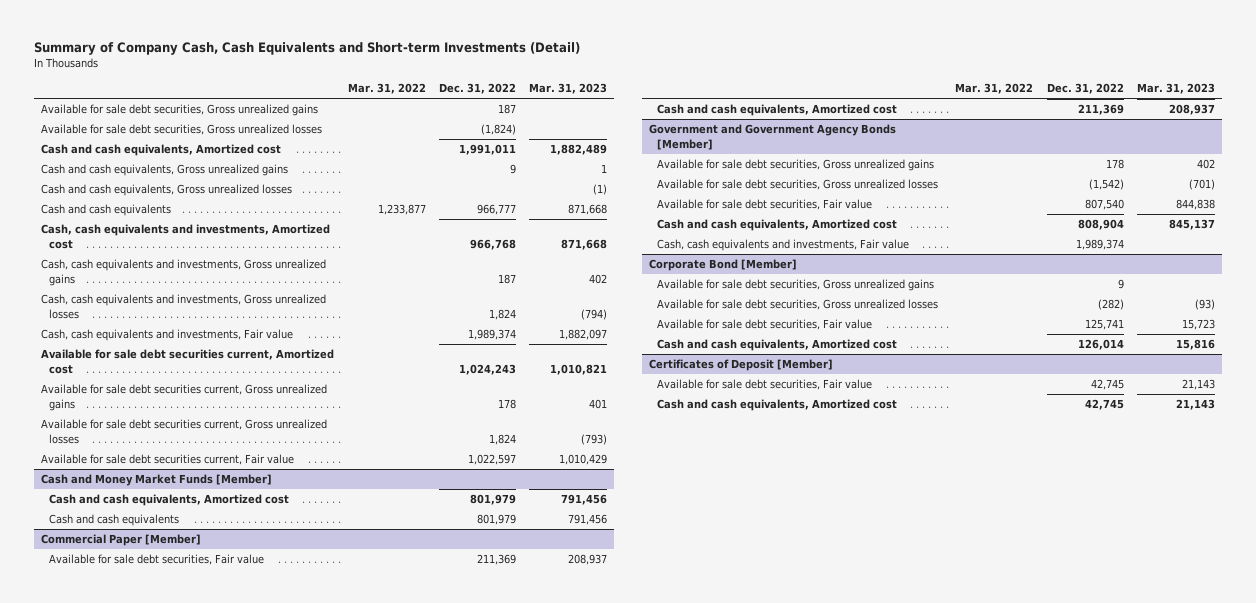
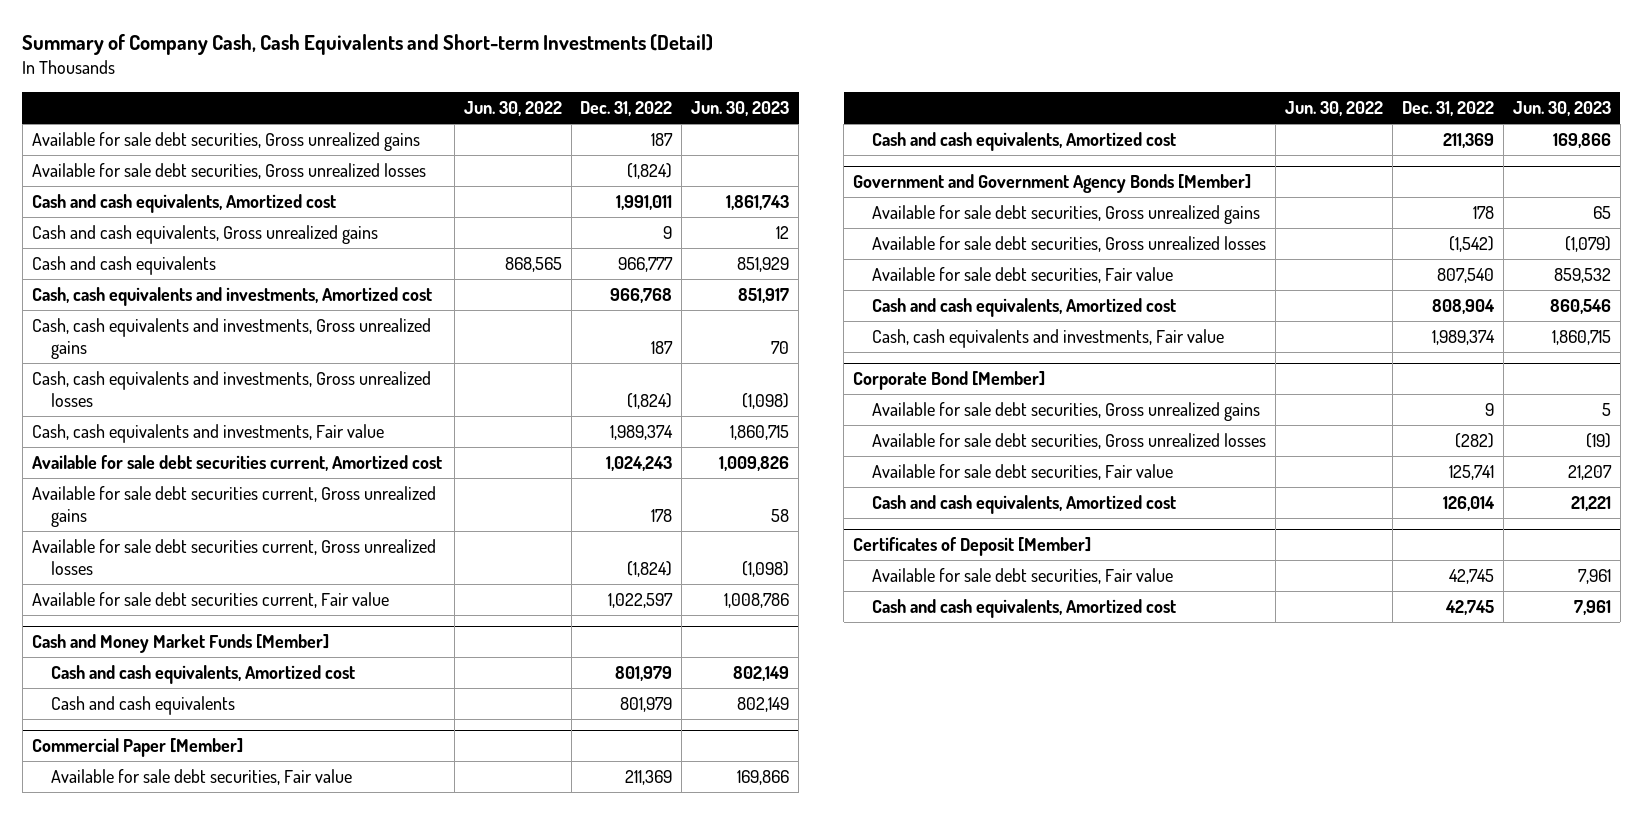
- | Mar. 31, 2022 | Dec. 31, 2022 | Mar. 31, 2023
+ | Jun. 30, 2022 | Dec. 31, 2022 | Jun. 30, 2023
- Cash and cash equivalents, Gross unrealized losses | | | (1)
- Cash, cash equivalents and investments, Gross unrealized losses | | 1,824 | (794)
+ Cash, cash equivalents and investments, Gross unrealized losses | | (1,824) | (1,098)
- Available for sale debt securities current, Gross unrealized losses | | 1,824 | (793)
+ Available for sale debt securities current, Gross unrealized losses | | (1,824) | (1,098)

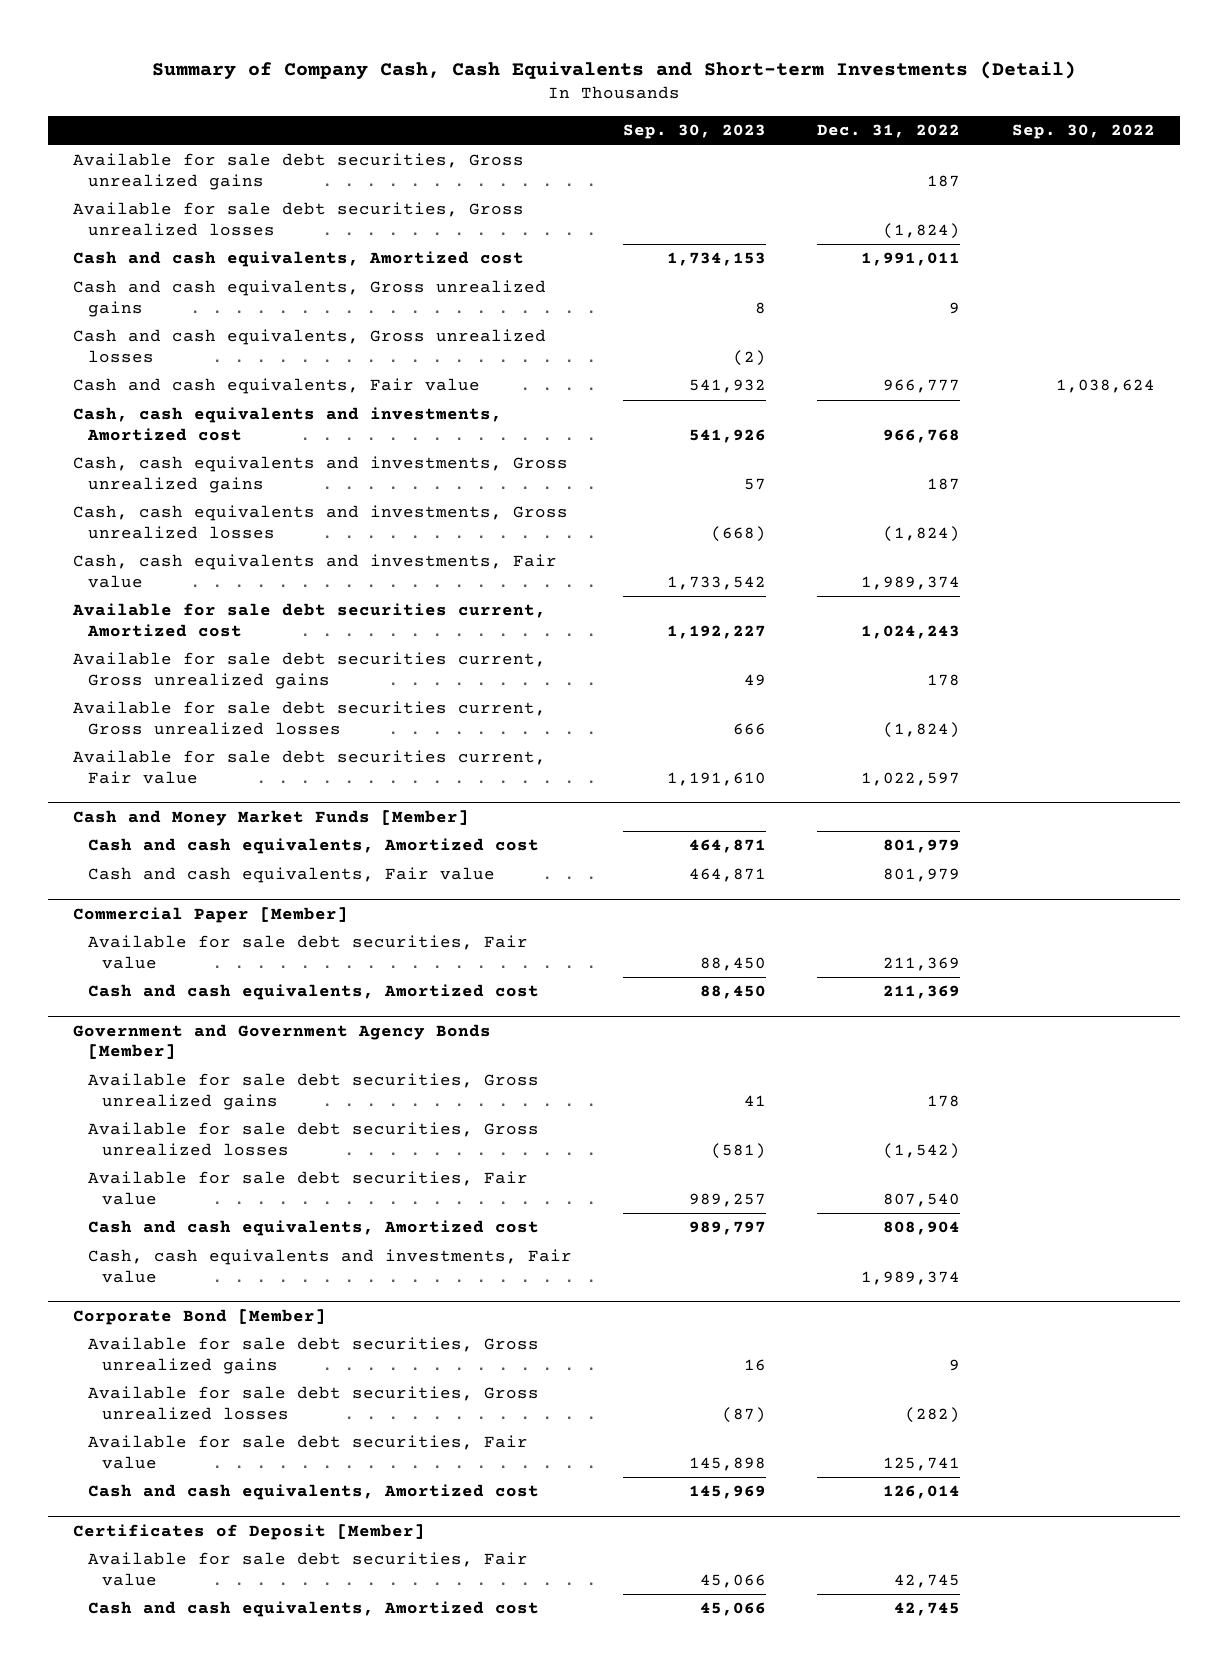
- | Jun. 30, 2022 | Dec. 31, 2022 | Jun. 30, 2023
+ | Sep. 30, 2023 | Dec. 31, 2022 | Sep. 30, 2022
- Cash and cash equivalents | 868,565 | 966,777 | 851,929
+ Cash and cash equivalents, Gross unrealized losses | (2) | |
+ Cash and cash equivalents, Fair value | 541,932 | 966,777 | 1,038,624
@ Cash and Money Market Funds [Member]
- Cash and cash equivalents | | 801,979 | 802,149
+ Cash and cash equivalents, Fair value | 464,871 | 801,979 |

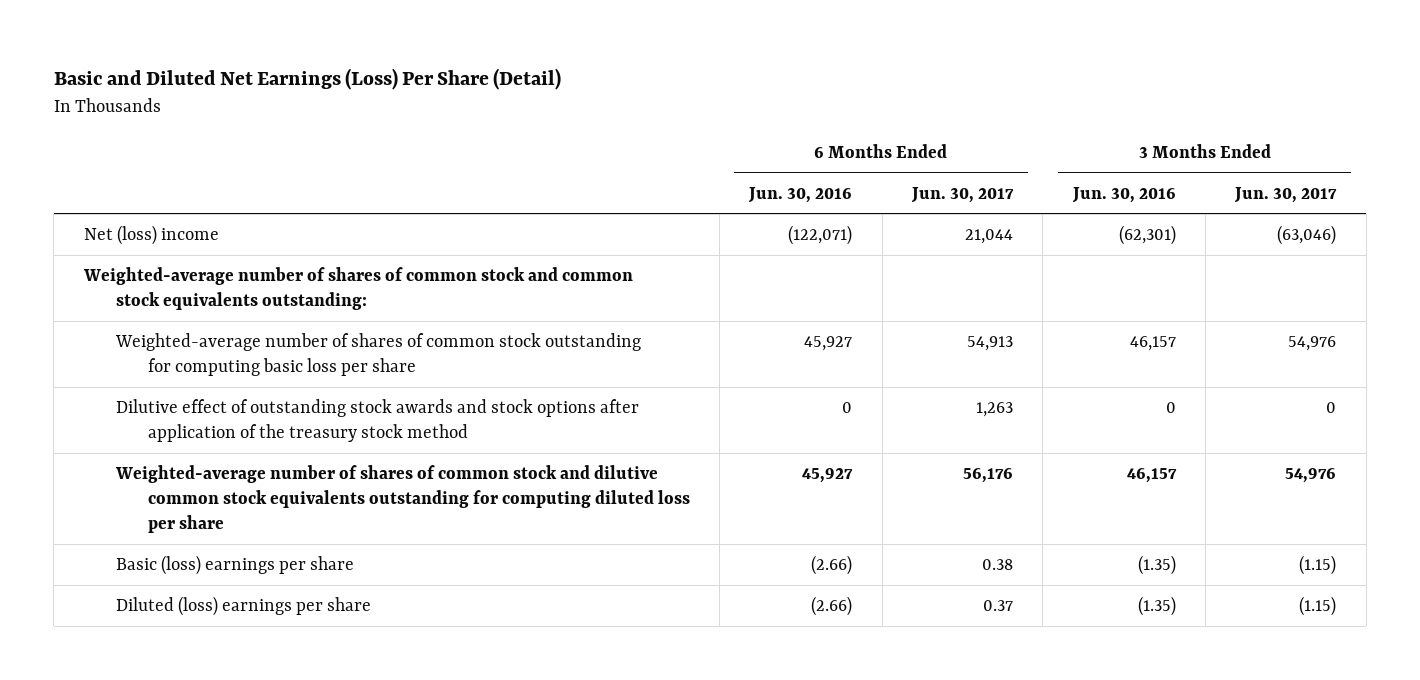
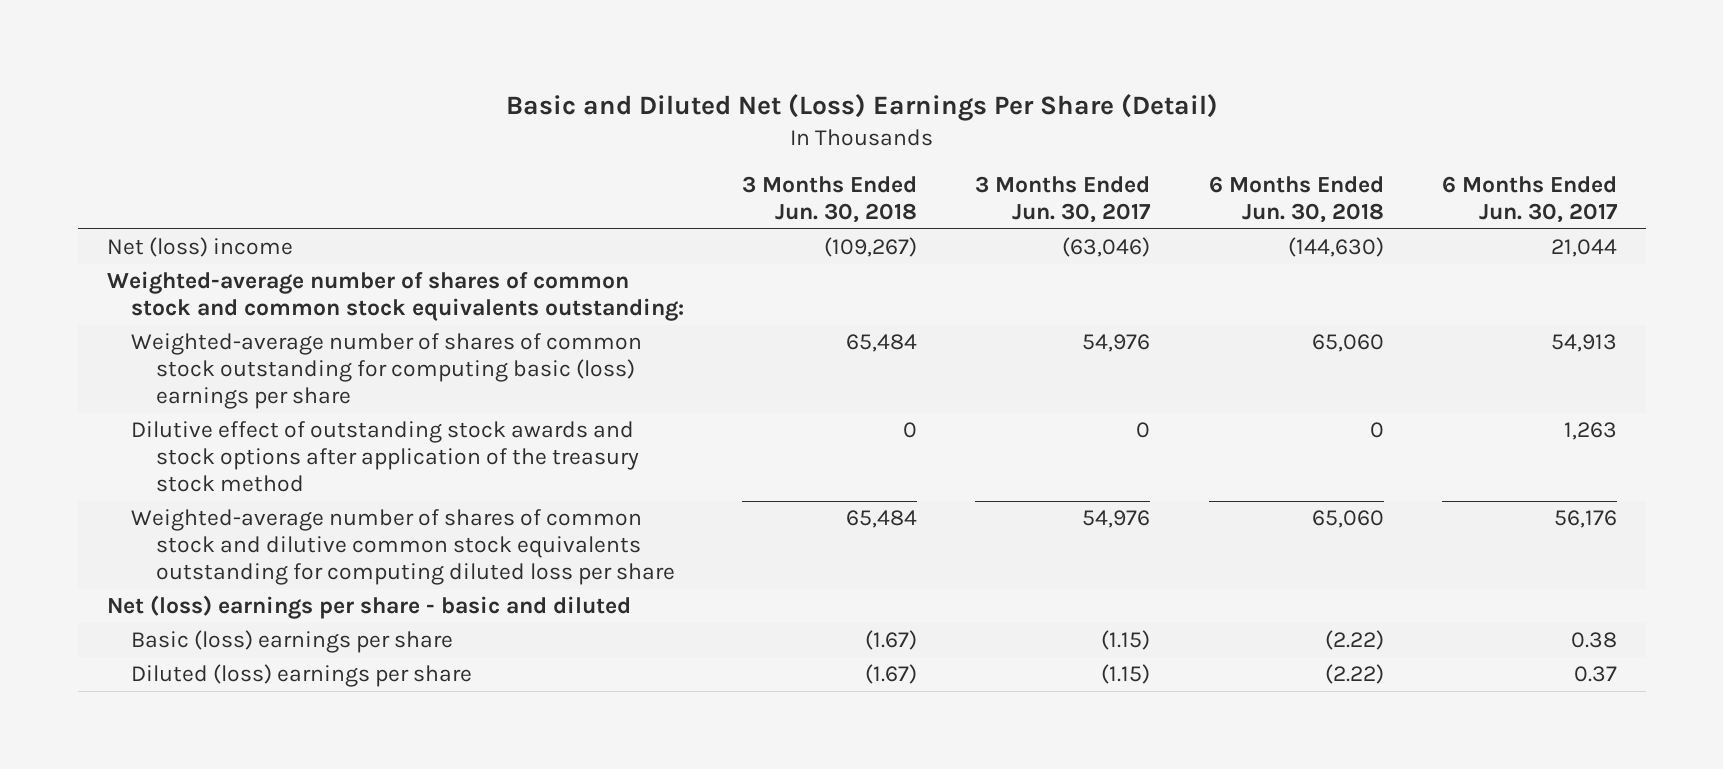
- Basic and Diluted Net Earnings (Loss) Per Share (Detail)
+ Basic and Diluted Net (Loss) Earnings Per Share (Detail)
- | 6 Months Ended Jun. 30, 2016 | 6 Months Ended Jun. 30, 2017 | 3 Months Ended Jun. 30, 2016 | 3 Months Ended Jun. 30, 2017
+ | 3 Months Ended Jun. 30, 2018 | 3 Months Ended Jun. 30, 2017 | 6 Months Ended Jun. 30, 2018 | 6 Months Ended Jun. 30, 2017
- Weighted-average number of shares of common stock outstanding for computing basic loss per share | 45,927 | 54,913 | 46,157 | 54,976
+ Weighted-average number of shares of common stock outstanding for computing basic (loss) earnings per share | 65,484 | 54,976 | 65,060 | 54,913
+ Net (loss) earnings per share - basic and diluted

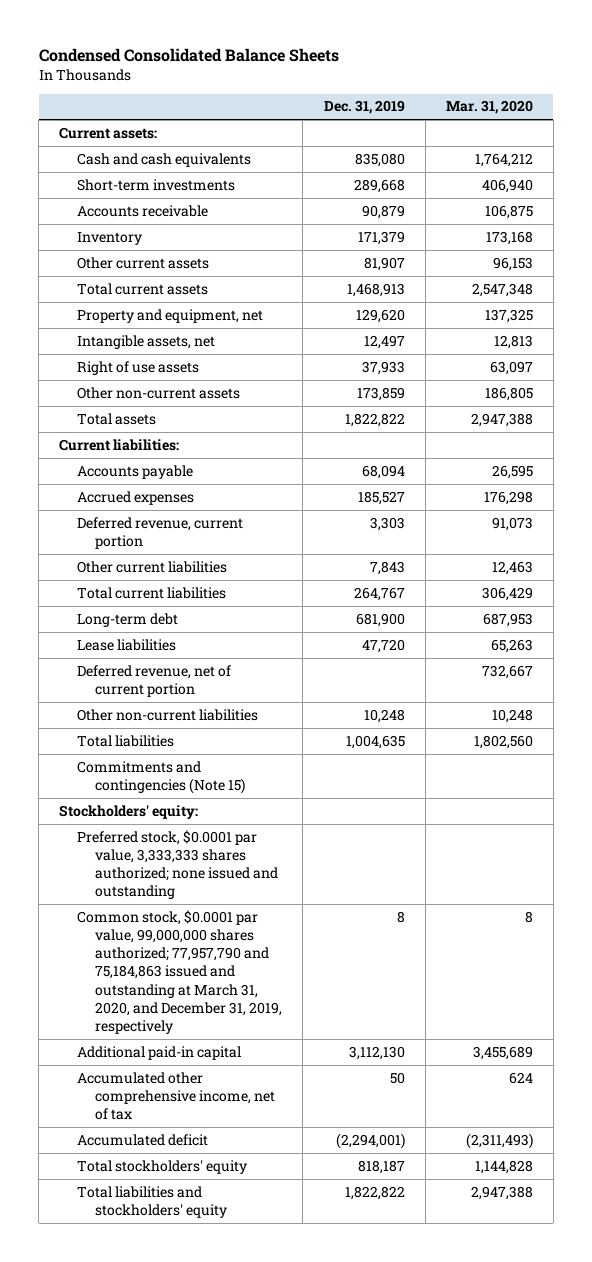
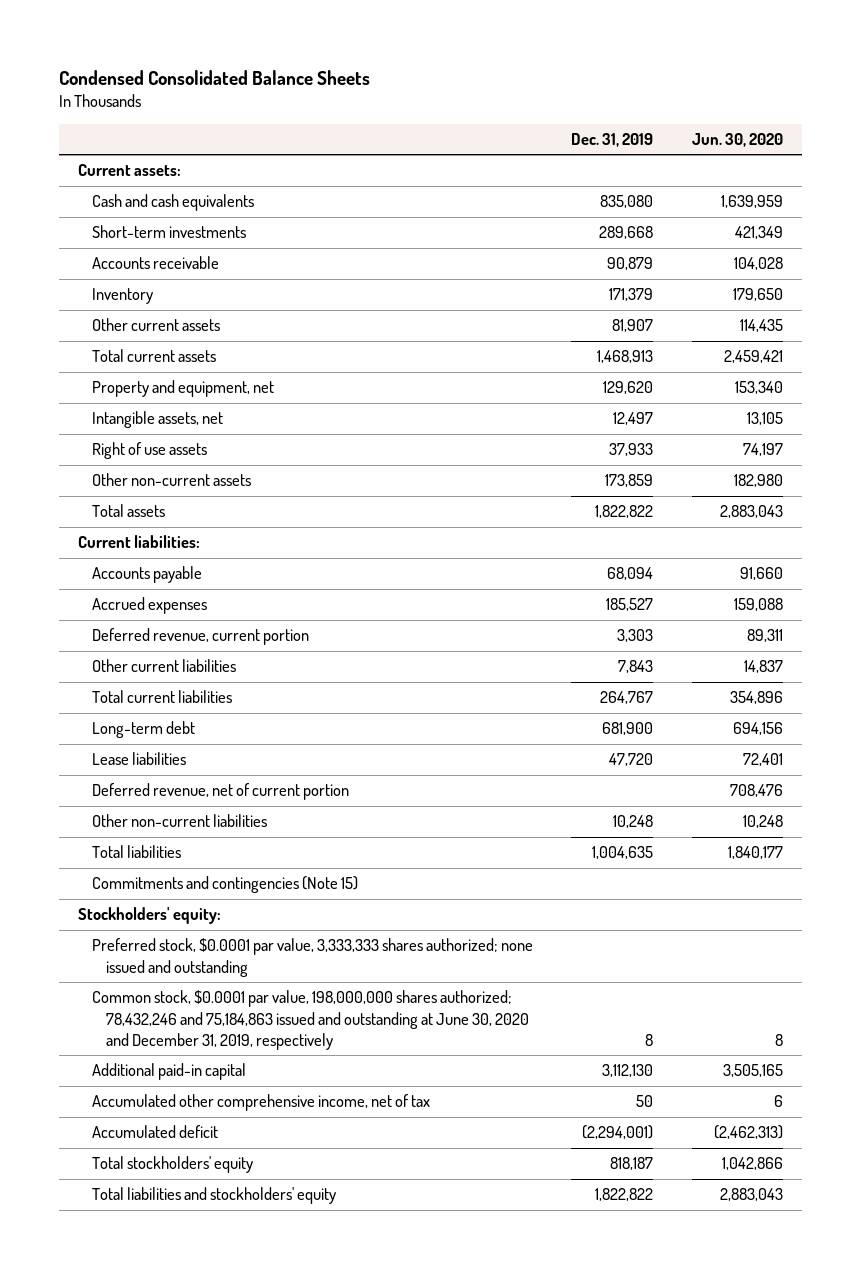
- | Dec. 31, 2019 | Mar. 31, 2020
+ | Dec. 31, 2019 | Jun. 30, 2020
- Common stock, $0.0001 par value, 99,000,000 shares authorized; 77,957,790 and 75,184,863 issued and outstanding at March 31, 2020, and December 31, 2019, respectively | 8 | 8
+ Common stock, $0.0001 par value, 198,000,000 shares authorized; 78,432,246 and 75,184,863 issued and outstanding at June 30, 2020 and December 31, 2019, respectively | 8 | 8

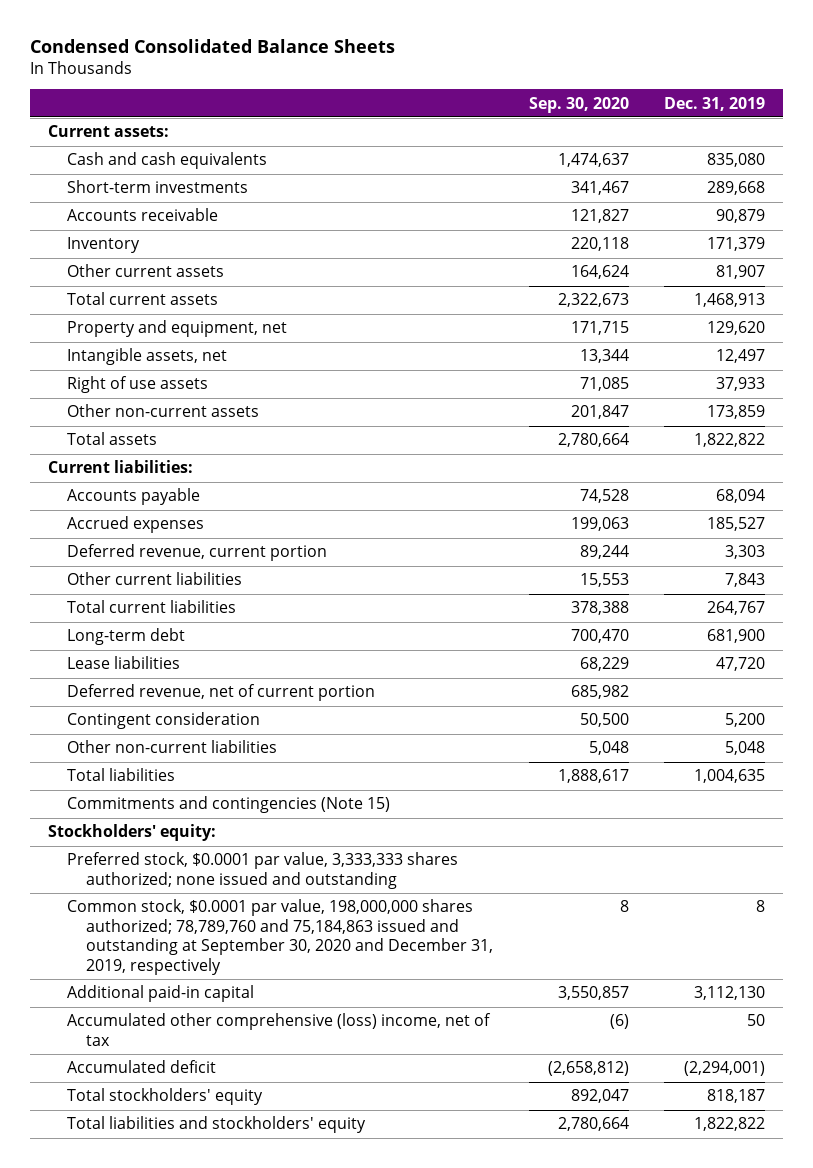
- | Dec. 31, 2019 | Jun. 30, 2020
+ | Sep. 30, 2020 | Dec. 31, 2019
- Other non-current liabilities | 10,248 | 10,248
+ Contingent consideration | 50,500 | 5,200
+ Other non-current liabilities | 5,048 | 5,048
- Common stock, $0.0001 par value, 198,000,000 shares authorized; 78,432,246 and 75,184,863 issued and outstanding at June 30, 2020 and December 31, 2019, respectively | 8 | 8
+ Common stock, $0.0001 par value, 198,000,000 shares authorized; 78,789,760 and 75,184,863 issued and outstanding at September 30, 2020 and December 31, 2019, respectively | 8 | 8
- Accumulated other comprehensive income, net of tax | 50 | 6
+ Accumulated other comprehensive (loss) income, net of tax | (6) | 50

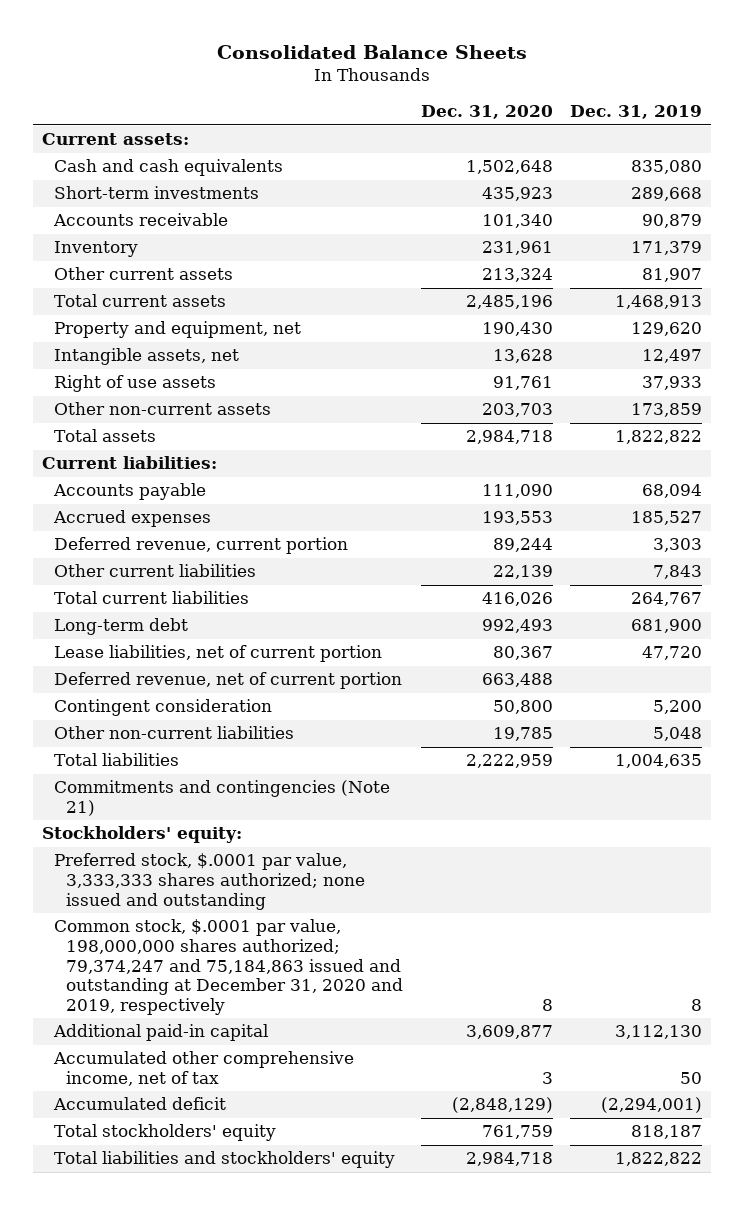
- Condensed Consolidated Balance Sheets
+ Consolidated Balance Sheets
- | Sep. 30, 2020 | Dec. 31, 2019
+ | Dec. 31, 2020 | Dec. 31, 2019
- Lease liabilities | 68,229 | 47,720
+ Lease liabilities, net of current portion | 80,367 | 47,720
- Commitments and contingencies (Note 15)
+ Commitments and contingencies (Note 21)
- Preferred stock, $0.0001 par value, 3,333,333 shares authorized; none issued and outstanding
- Common stock, $0.0001 par value, 198,000,000 shares authorized; 78,789,760 and 75,184,863 issued and outstanding at September 30, 2020 and December 31, 2019, respectively | 8 | 8
+ Preferred stock, $.0001 par value, 3,333,333 shares authorized; none issued and outstanding
+ Common stock, $.0001 par value, 198,000,000 shares authorized; 79,374,247 and 75,184,863 issued and outstanding at December 31, 2020 and 2019, respectively | 8 | 8
- Accumulated other comprehensive (loss) income, net of tax | (6) | 50
+ Accumulated other comprehensive income, net of tax | 3 | 50

